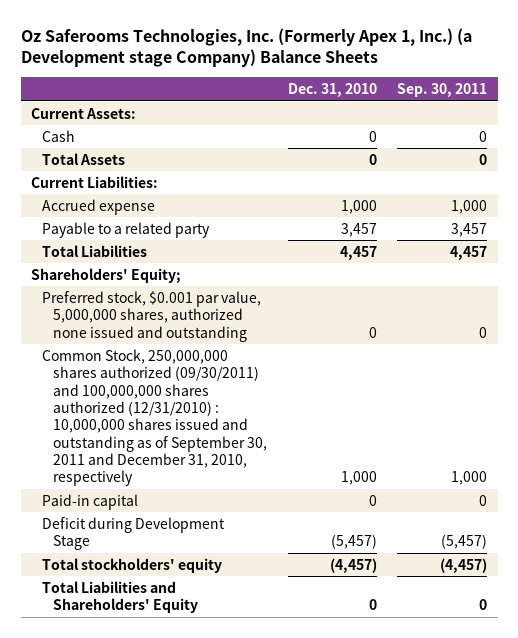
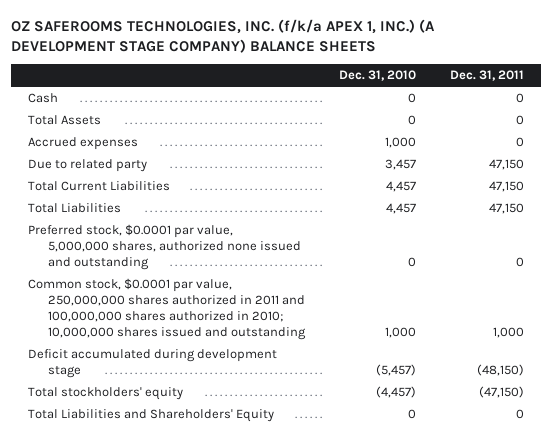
- Oz Saferooms Technologies, Inc. (Formerly Apex 1, Inc.) (a Development stage Company) Balance Sheets
+ OZ SAFEROOMS TECHNOLOGIES, INC. (f/k/a APEX 1, INC.) (A DEVELOPMENT STAGE COMPANY) BALANCE SHEETS
- | Dec. 31, 2010 | Sep. 30, 2011
+ | Dec. 31, 2010 | Dec. 31, 2011
- Current Assets:
- Current Liabilities:
- Accrued expense | 1,000 | 1,000
- Payable to a related party | 3,457 | 3,457
+ Accrued expenses | 1,000 | 0
+ Due to related party | 3,457 | 47,150
+ Total Current Liabilities | 4,457 | 47,150
- Shareholders' Equity;
- Preferred stock, $0.001 par value, 5,000,000 shares, authorized none issued and outstanding | 0 | 0
- Common Stock, 250,000,000 shares authorized (09/30/2011) and 100,000,000 shares authorized (12/31/2010) : 10,000,000 shares issued and outstanding as of September 30, 2011 and December 31, 2010, respectively | 1,000 | 1,000
- Paid-in capital | 0 | 0
- Deficit during Development Stage | (5,457) | (5,457)
+ Preferred stock, $0.0001 par value, 5,000,000 shares, authorized none issued and outstanding | 0 | 0
+ Common stock, $0.0001 par value, 250,000,000 shares authorized in 2011 and 100,000,000 shares authorized in 2010; 10,000,000 shares issued and outstanding | 1,000 | 1,000
+ Deficit accumulated during development stage | (5,457) | (48,150)

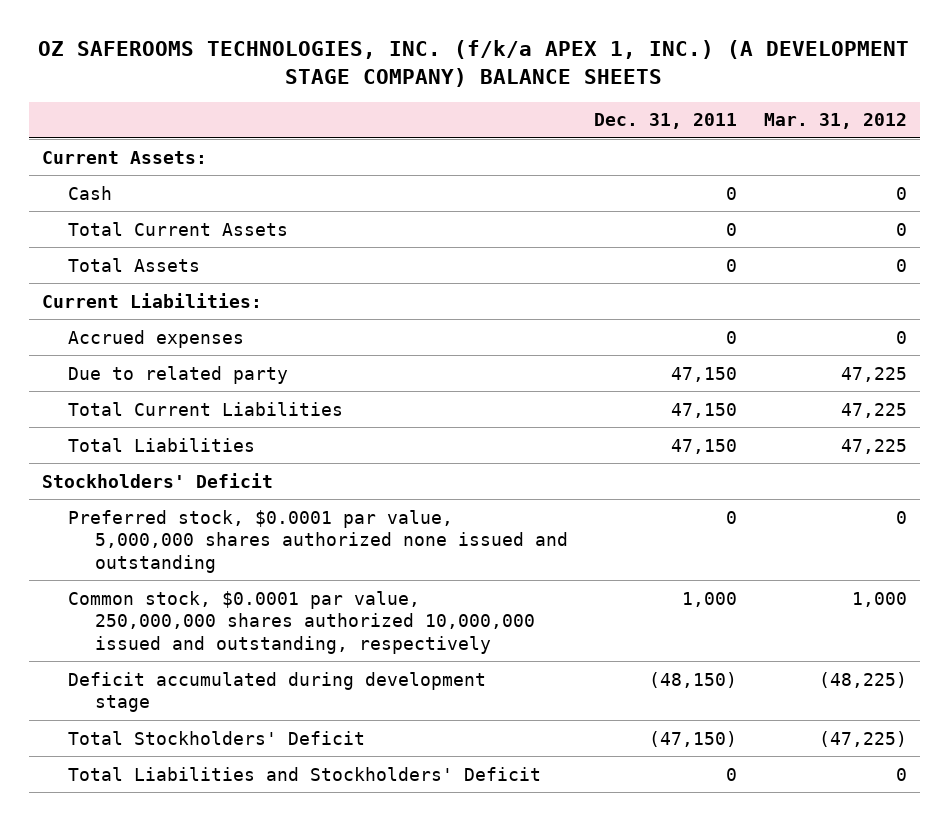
- | Dec. 31, 2010 | Dec. 31, 2011
+ | Dec. 31, 2011 | Mar. 31, 2012
+ Current Assets:
+ Total Current Assets | 0 | 0
+ Current Liabilities:
- Preferred stock, $0.0001 par value, 5,000,000 shares, authorized none issued and outstanding | 0 | 0
- Common stock, $0.0001 par value, 250,000,000 shares authorized in 2011 and 100,000,000 shares authorized in 2010; 10,000,000 shares issued and outstanding | 1,000 | 1,000
+ Stockholders' Deficit
+ Preferred stock, $0.0001 par value, 5,000,000 shares authorized none issued and outstanding | 0 | 0
+ Common stock, $0.0001 par value, 250,000,000 shares authorized 10,000,000 issued and outstanding, respectively | 1,000 | 1,000
- Total stockholders' equity | (4,457) | (47,150)
- Total Liabilities and Shareholders' Equity | 0 | 0
+ Total Stockholders' Deficit | (47,150) | (47,225)
+ Total Liabilities and Stockholders' Deficit | 0 | 0

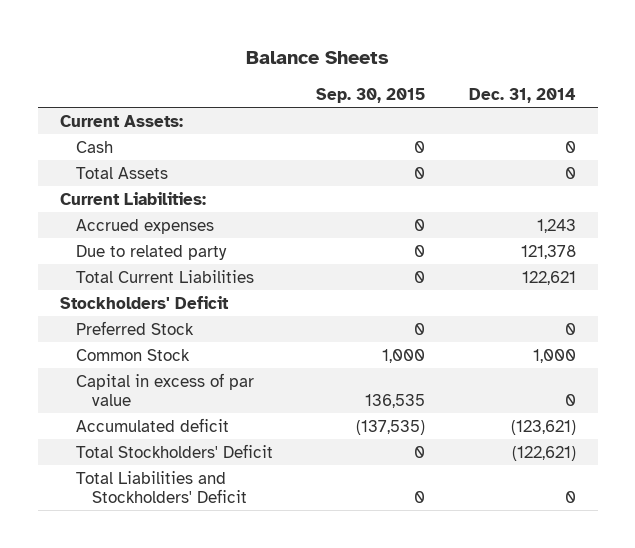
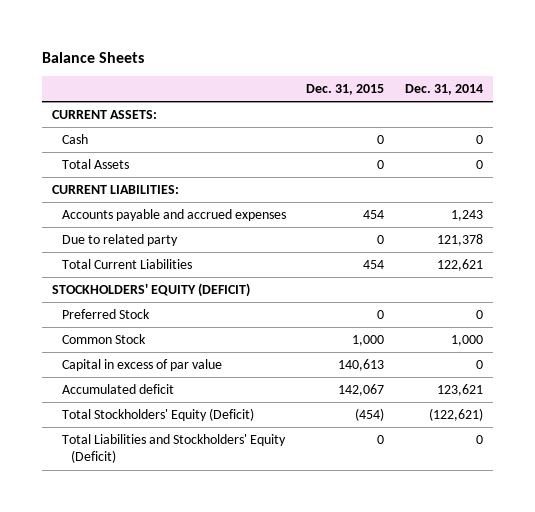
- | Sep. 30, 2015 | Dec. 31, 2014
+ | Dec. 31, 2015 | Dec. 31, 2014
- Current Assets:
+ CURRENT ASSETS:
- Current Liabilities:
- Accrued expenses | 0 | 1,243
+ CURRENT LIABILITIES:
+ Accounts payable and accrued expenses | 454 | 1,243
- Stockholders' Deficit
+ STOCKHOLDERS' EQUITY (DEFICIT)
- Accumulated deficit | (137,535) | (123,621)
- Total Stockholders' Deficit | 0 | (122,621)
- Total Liabilities and Stockholders' Deficit | 0 | 0
+ Accumulated deficit | 142,067 | 123,621
+ Total Stockholders' Equity (Deficit) | (454) | (122,621)
+ Total Liabilities and Stockholders' Equity (Deficit) | 0 | 0

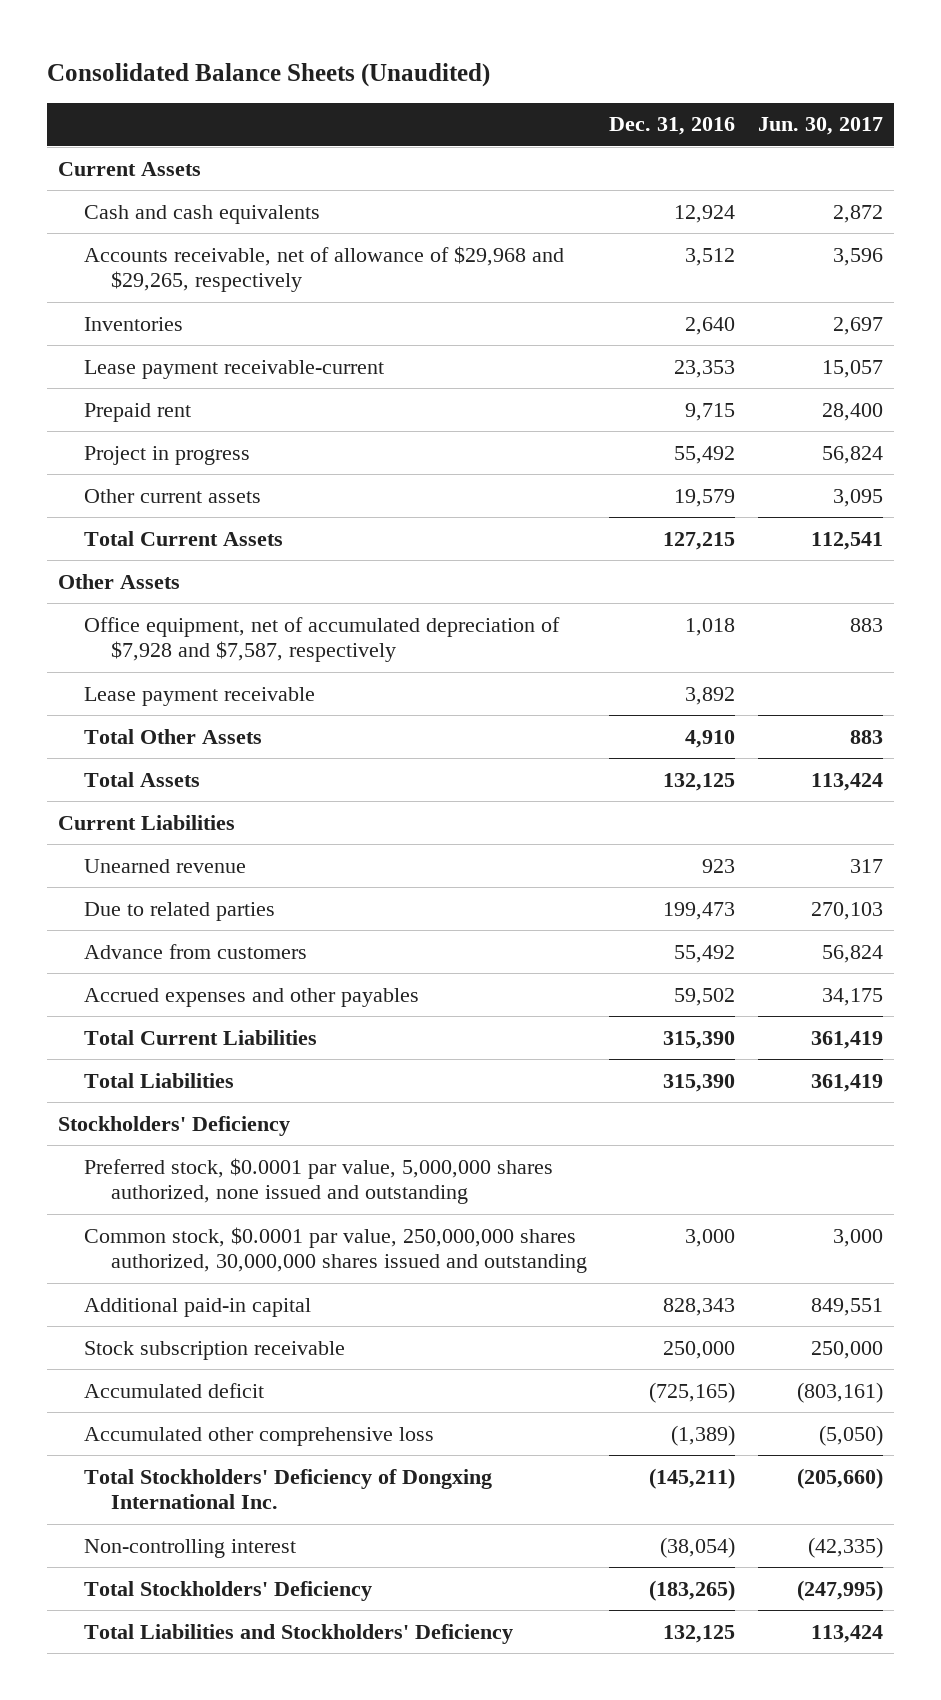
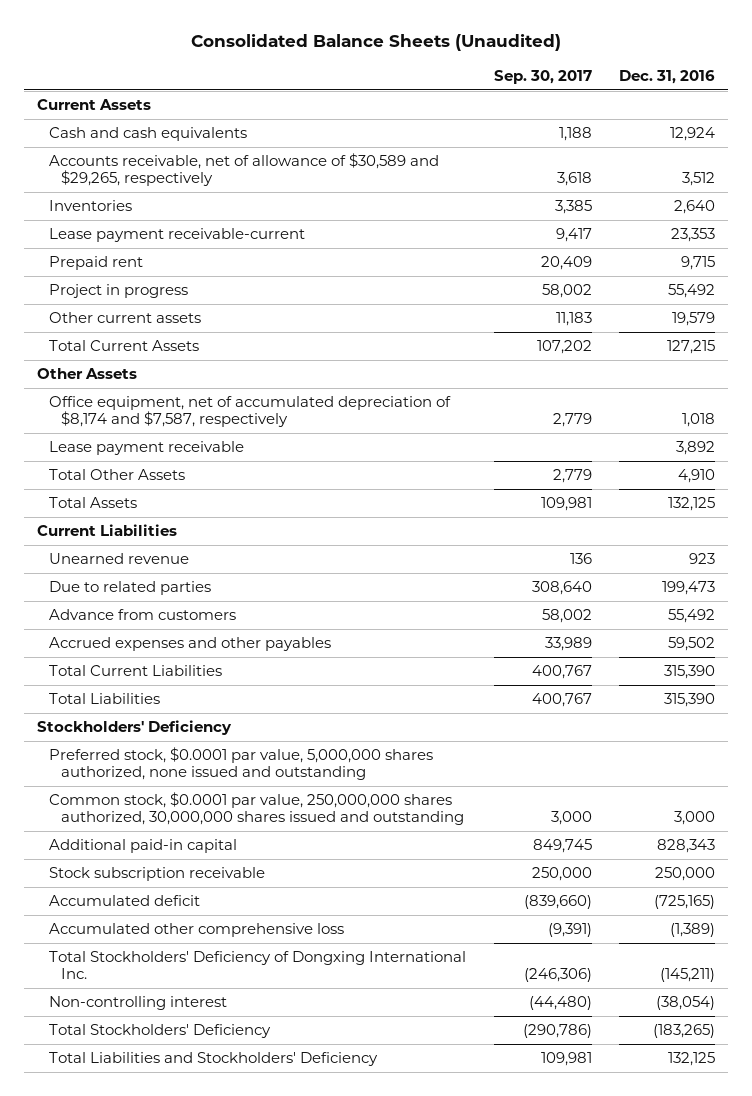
- | Dec. 31, 2016 | Jun. 30, 2017
+ | Sep. 30, 2017 | Dec. 31, 2016
- Accounts receivable, net of allowance of $29,968 and $29,265, respectively | 3,512 | 3,596
+ Accounts receivable, net of allowance of $30,589 and $29,265, respectively | 3,618 | 3,512
- Office equipment, net of accumulated depreciation of $7,928 and $7,587, respectively | 1,018 | 883
+ Office equipment, net of accumulated depreciation of $8,174 and $7,587, respectively | 2,779 | 1,018

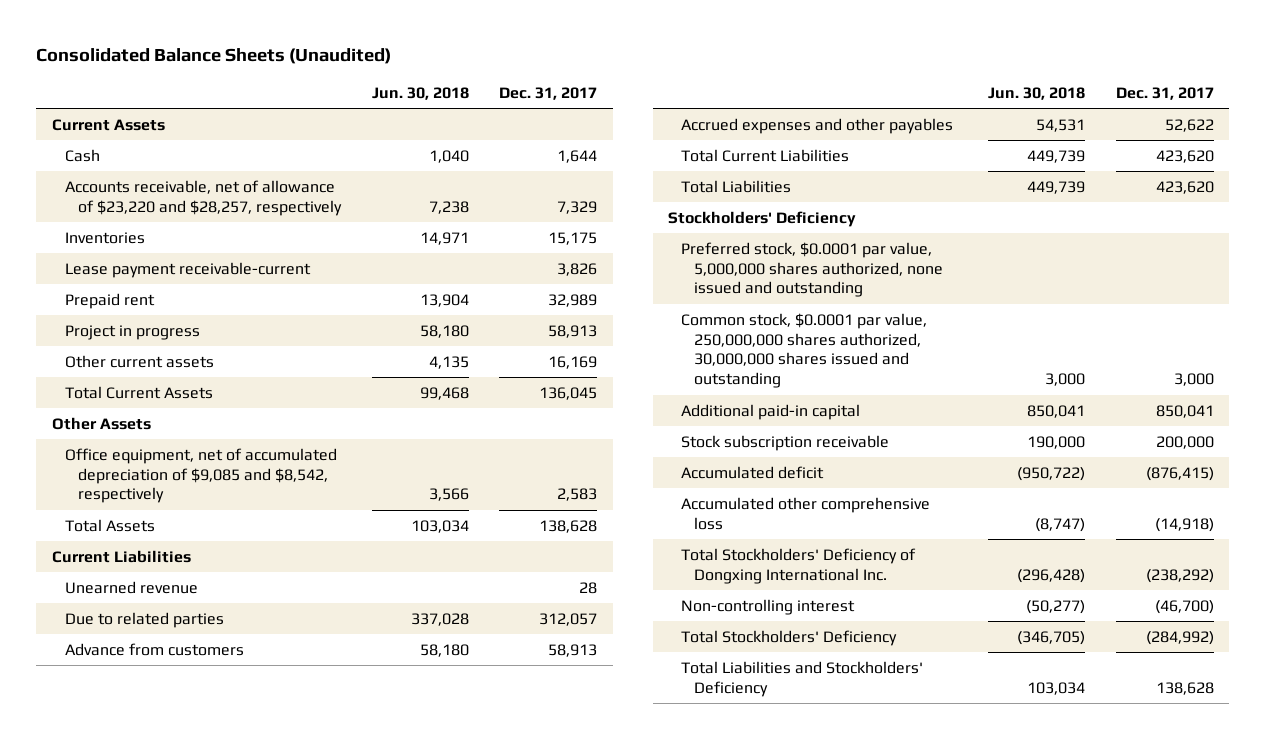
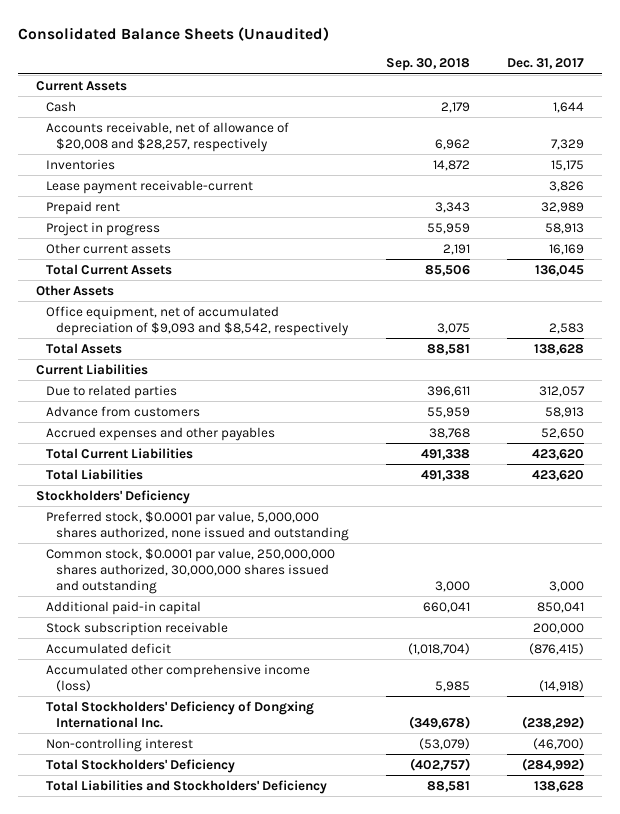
- | Jun. 30, 2018 | Dec. 31, 2017
+ | Sep. 30, 2018 | Dec. 31, 2017
- Accounts receivable, net of allowance of $23,220 and $28,257, respectively | 7,238 | 7,329
+ Accounts receivable, net of allowance of $20,008 and $28,257, respectively | 6,962 | 7,329
- Office equipment, net of accumulated depreciation of $9,085 and $8,542, respectively | 3,566 | 2,583
+ Office equipment, net of accumulated depreciation of $9,093 and $8,542, respectively | 3,075 | 2,583
- Unearned revenue | | 28
- Accrued expenses and other payables | 54,531 | 52,622
+ Accrued expenses and other payables | 38,768 | 52,650
- Accumulated other comprehensive loss | (8,747) | (14,918)
+ Accumulated other comprehensive income (loss) | 5,985 | (14,918)

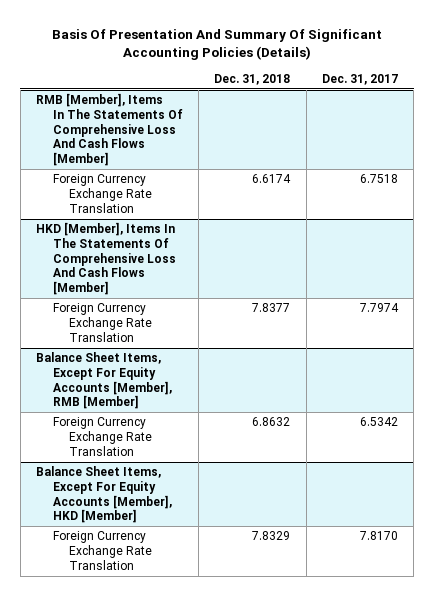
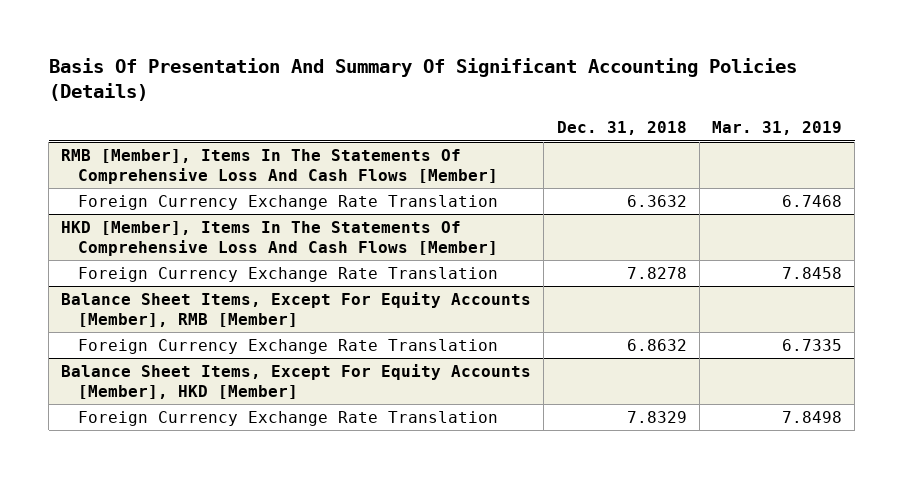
- | Dec. 31, 2018 | Dec. 31, 2017
+ | Dec. 31, 2018 | Mar. 31, 2019
@ RMB [Member], Items In The Statements Of Comprehensive Loss And Cash Flows [Member]
- Foreign Currency Exchange Rate Translation | 6.6174 | 6.7518
+ Foreign Currency Exchange Rate Translation | 6.3632 | 6.7468
@ HKD [Member], Items In The Statements Of Comprehensive Loss And Cash Flows [Member]
- Foreign Currency Exchange Rate Translation | 7.8377 | 7.7974
+ Foreign Currency Exchange Rate Translation | 7.8278 | 7.8458

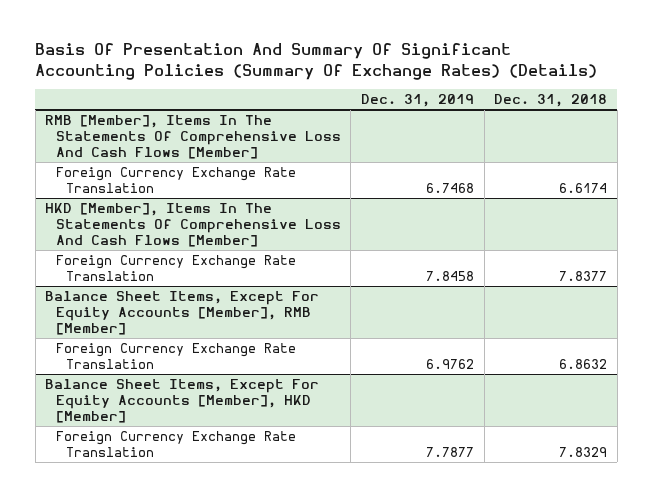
- Basis Of Presentation And Summary Of Significant Accounting Policies (Details)
+ Basis Of Presentation And Summary Of Significant Accounting Policies (Summary Of Exchange Rates) (Details)
- | Dec. 31, 2018 | Mar. 31, 2019
+ | Dec. 31, 2019 | Dec. 31, 2018
@ RMB [Member], Items In The Statements Of Comprehensive Loss And Cash Flows [Member]
- Foreign Currency Exchange Rate Translation | 6.3632 | 6.7468
+ Foreign Currency Exchange Rate Translation | 6.7468 | 6.6174
@ HKD [Member], Items In The Statements Of Comprehensive Loss And Cash Flows [Member]
- Foreign Currency Exchange Rate Translation | 7.8278 | 7.8458
+ Foreign Currency Exchange Rate Translation | 7.8458 | 7.8377

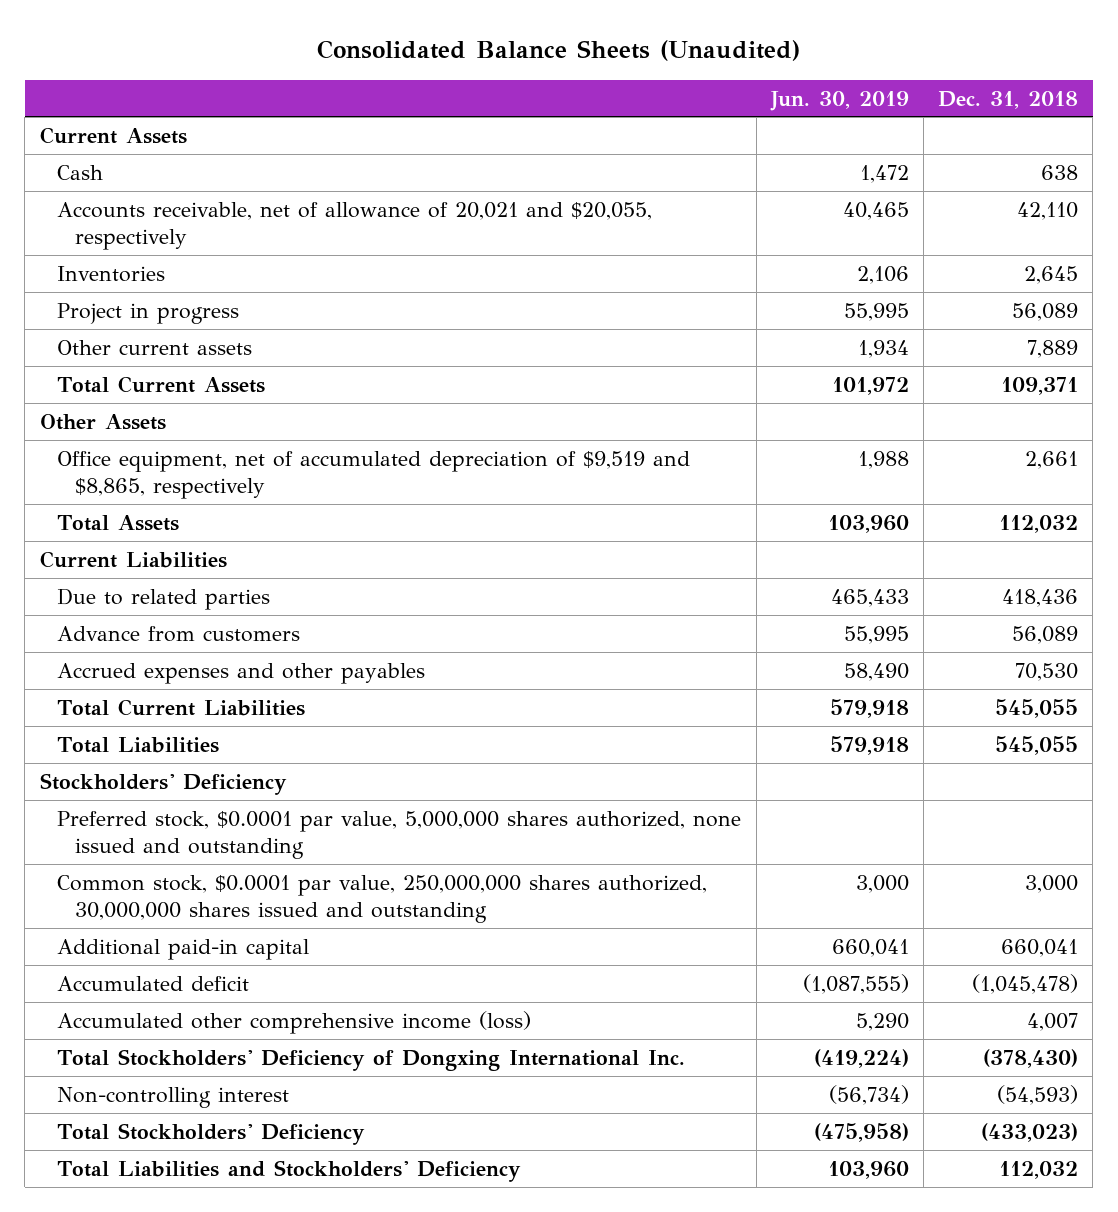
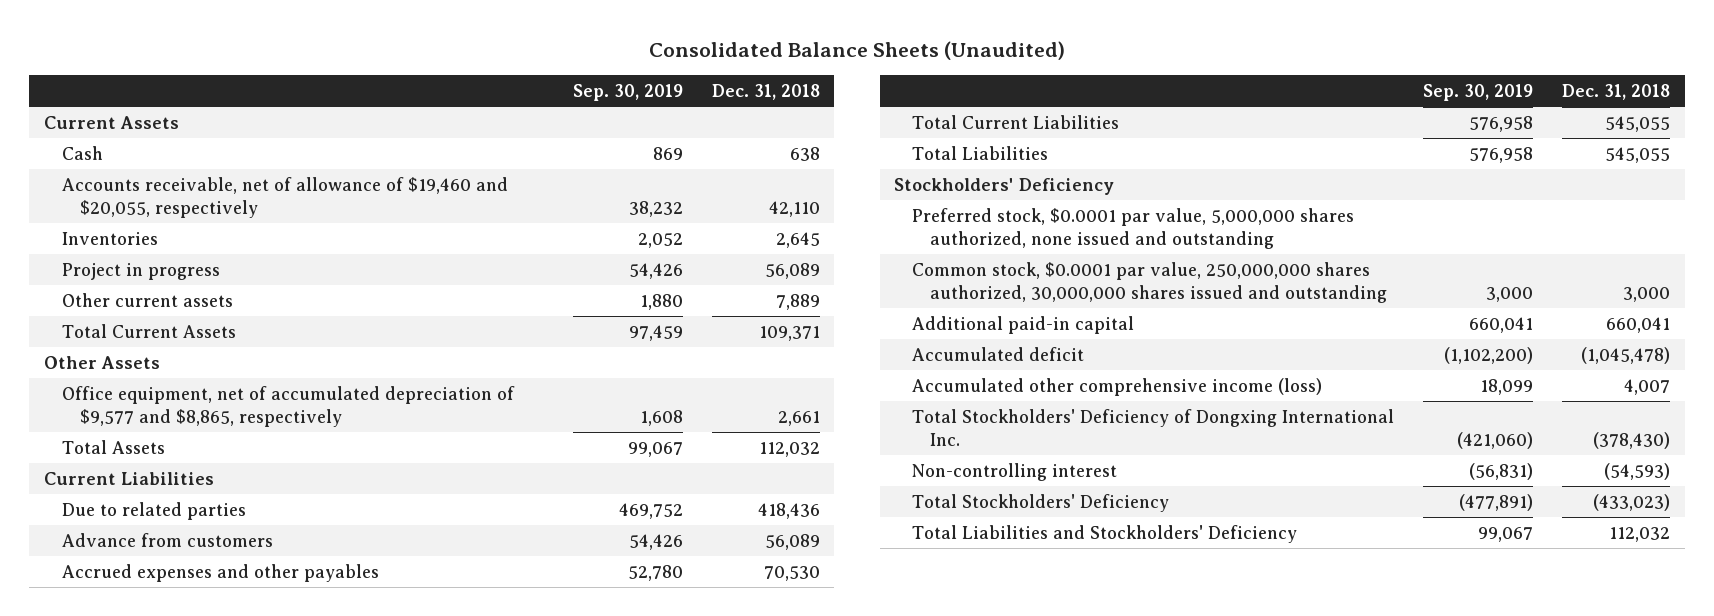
- | Jun. 30, 2019 | Dec. 31, 2018
+ | Sep. 30, 2019 | Dec. 31, 2018
- Accounts receivable, net of allowance of 20,021 and $20,055, respectively | 40,465 | 42,110
+ Accounts receivable, net of allowance of $19,460 and $20,055, respectively | 38,232 | 42,110
- Office equipment, net of accumulated depreciation of $9,519 and $8,865, respectively | 1,988 | 2,661
+ Office equipment, net of accumulated depreciation of $9,577 and $8,865, respectively | 1,608 | 2,661

